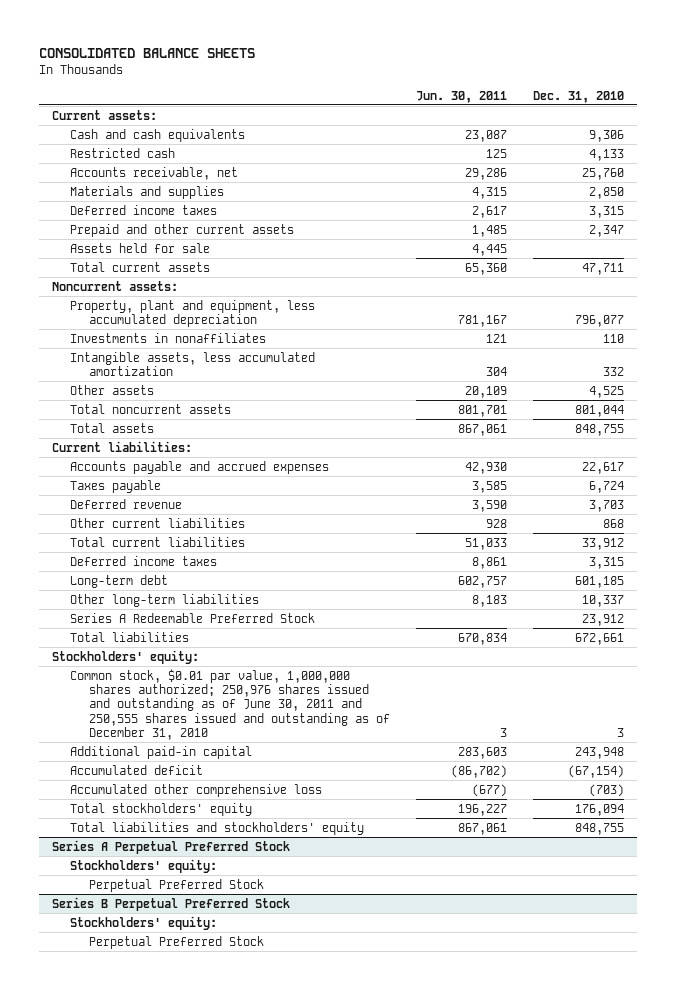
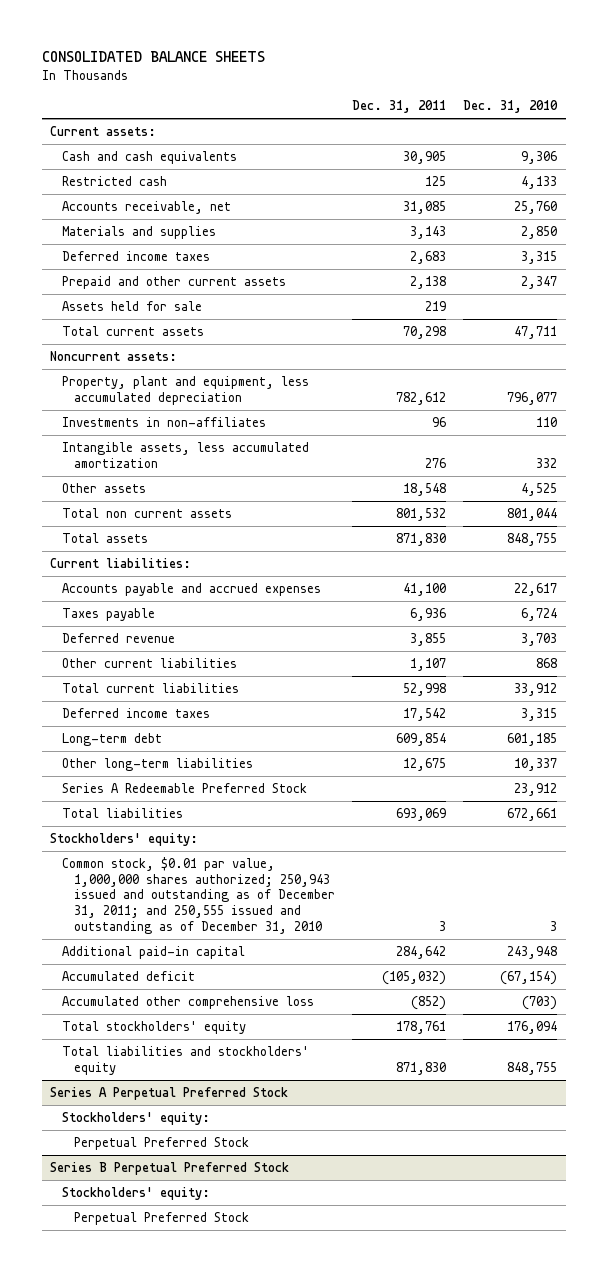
- | Jun. 30, 2011 | Dec. 31, 2010
+ | Dec. 31, 2011 | Dec. 31, 2010
- Investments in nonaffiliates | 121 | 110
+ Investments in non-affiliates | 96 | 110
- Total noncurrent assets | 801,701 | 801,044
+ Total non current assets | 801,532 | 801,044
- Common stock, $0.01 par value, 1,000,000 shares authorized; 250,976 shares issued and outstanding as of June 30, 2011 and 250,555 shares issued and outstanding as of December 31, 2010 | 3 | 3
+ Common stock, $0.01 par value, 1,000,000 shares authorized; 250,943 issued and outstanding as of December 31, 2011; and 250,555 issued and outstanding as of December 31, 2010 | 3 | 3

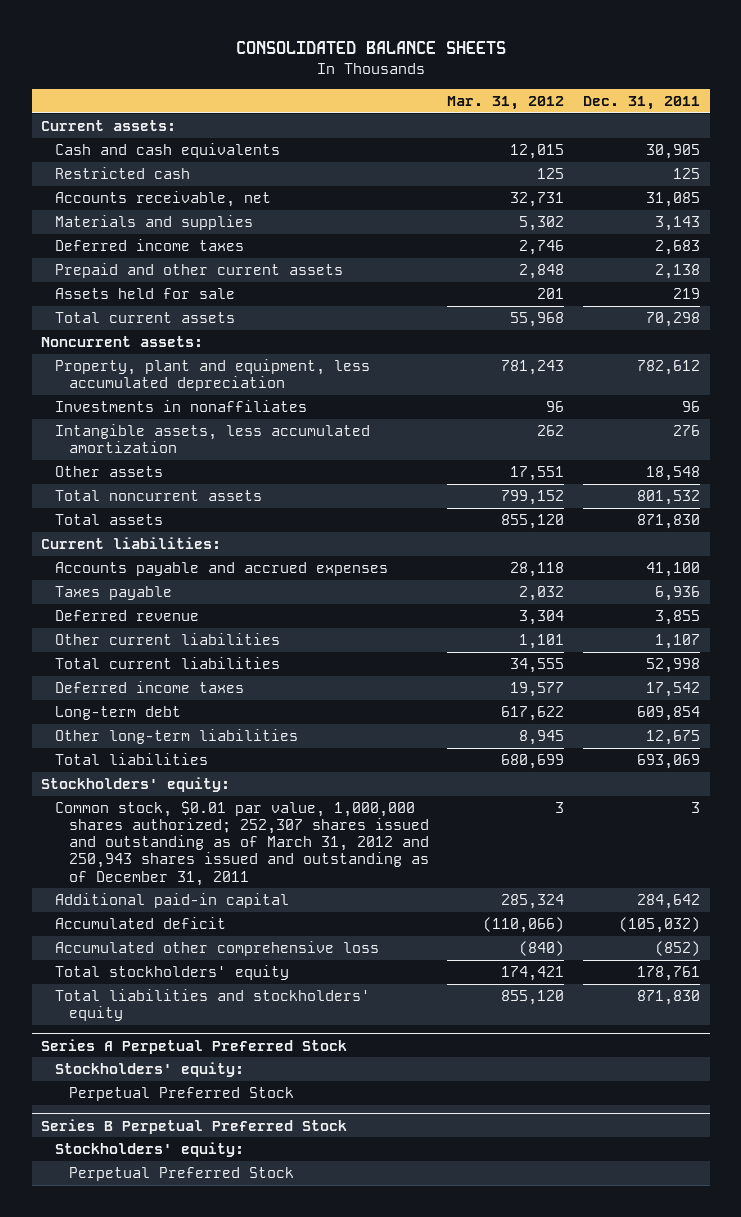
- | Dec. 31, 2011 | Dec. 31, 2010
+ | Mar. 31, 2012 | Dec. 31, 2011
- Investments in non-affiliates | 96 | 110
+ Investments in nonaffiliates | 96 | 96
- Total non current assets | 801,532 | 801,044
+ Total noncurrent assets | 799,152 | 801,532
- Series A Redeemable Preferred Stock | | 23,912
- Common stock, $0.01 par value, 1,000,000 shares authorized; 250,943 issued and outstanding as of December 31, 2011; and 250,555 issued and outstanding as of December 31, 2010 | 3 | 3
+ Common stock, $0.01 par value, 1,000,000 shares authorized; 252,307 shares issued and outstanding as of March 31, 2012 and 250,943 shares issued and outstanding as of December 31, 2011 | 3 | 3

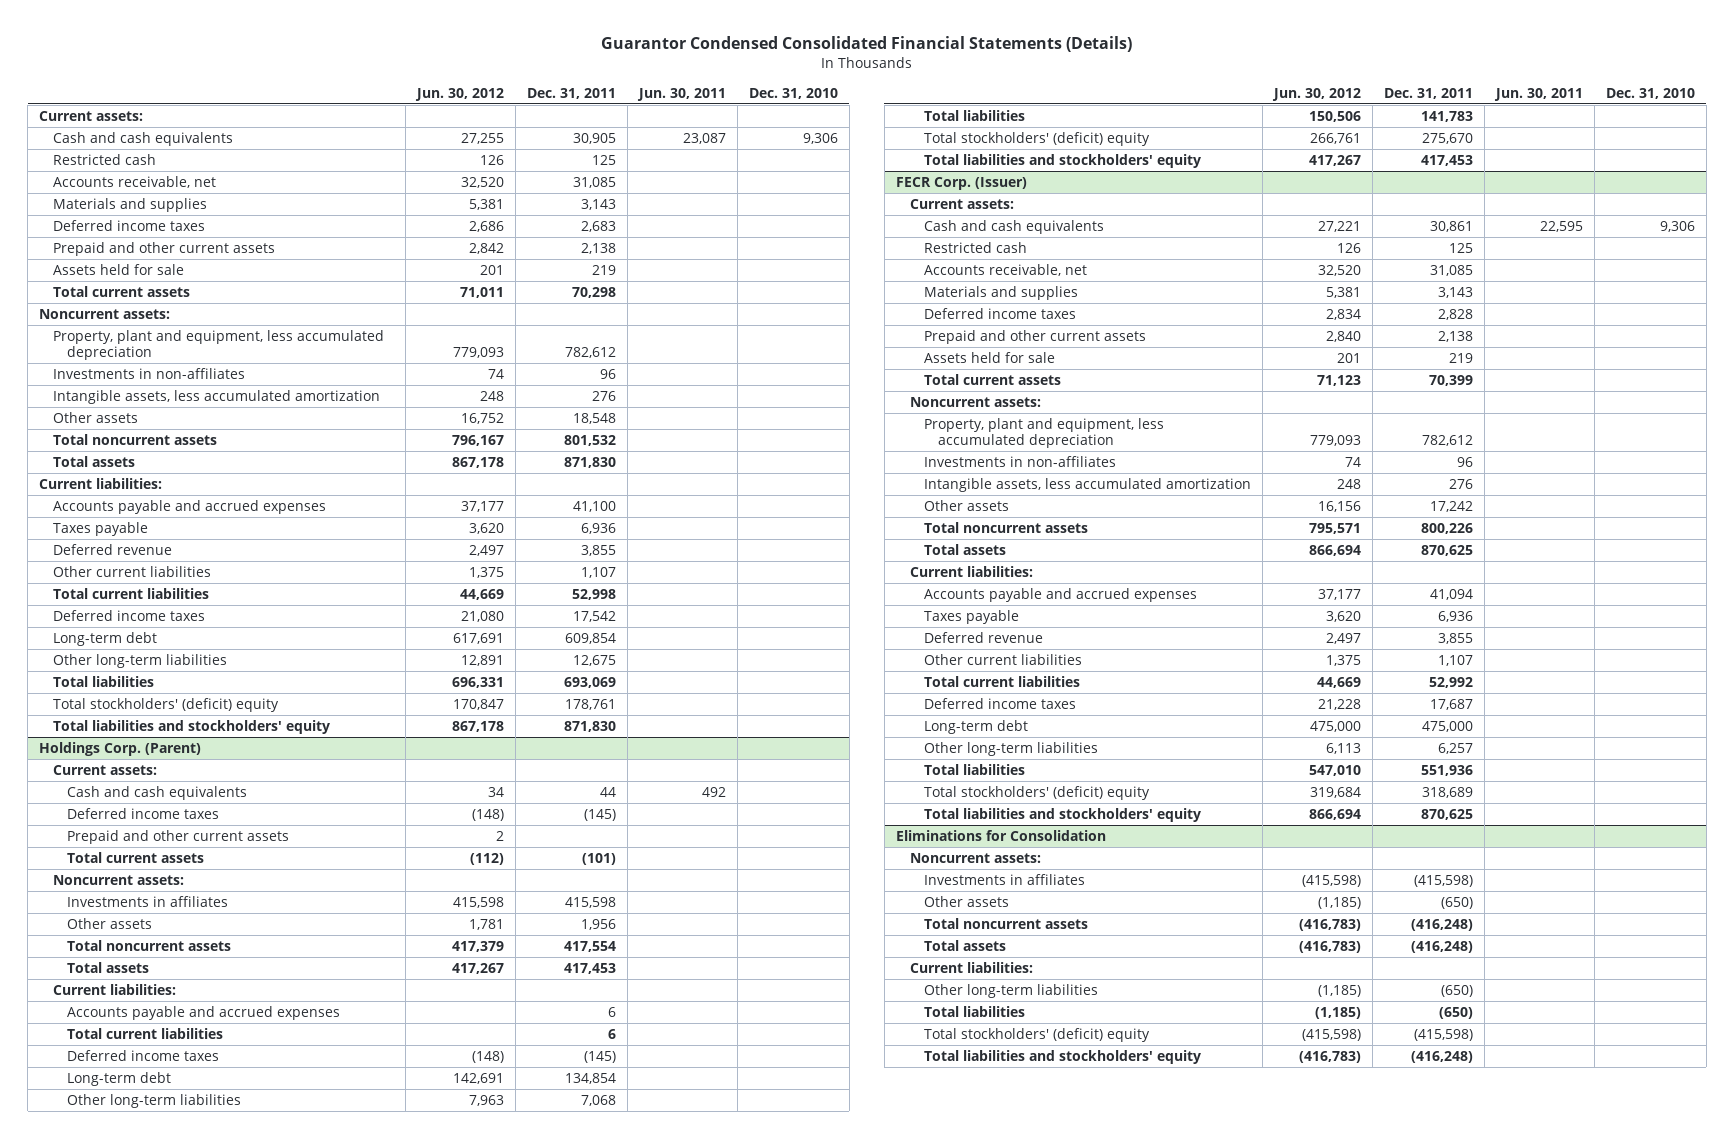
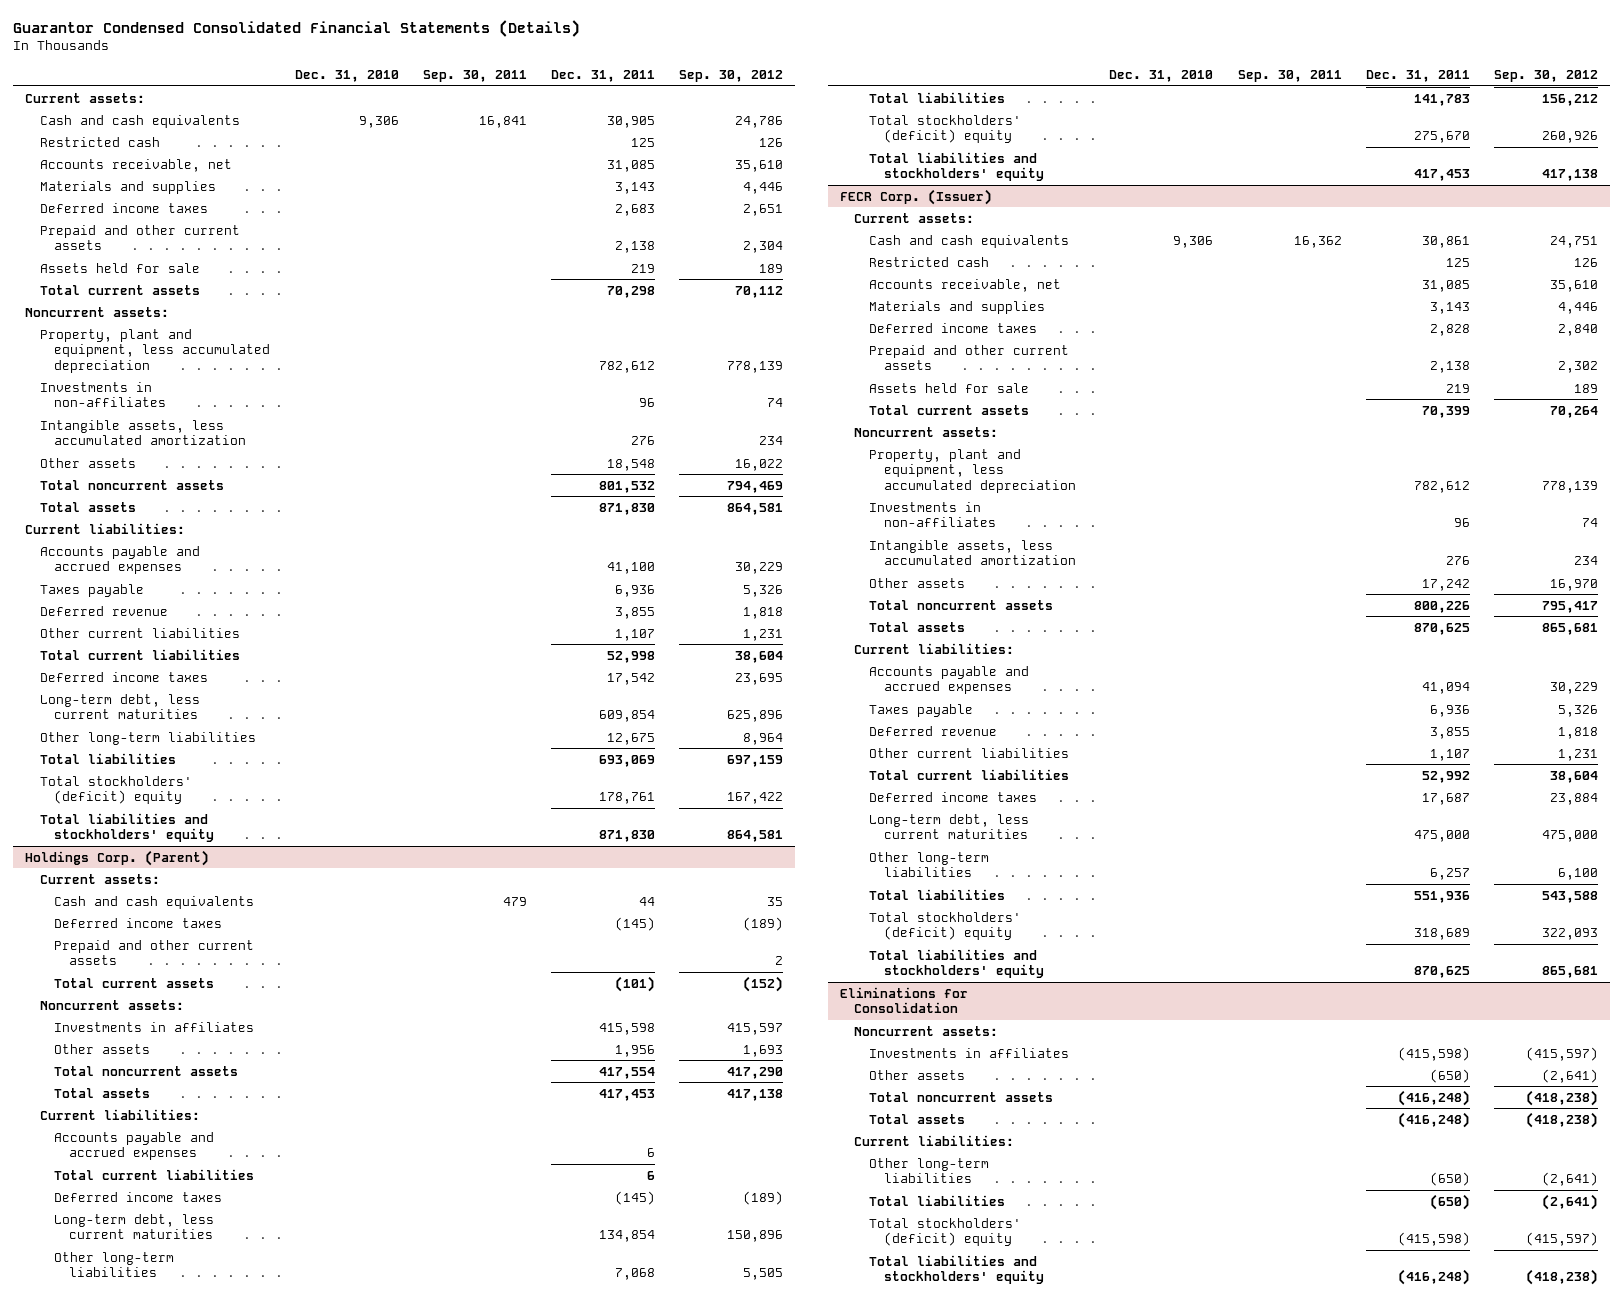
- | Jun. 30, 2012 | Dec. 31, 2011 | Jun. 30, 2011 | Dec. 31, 2010
+ | Dec. 31, 2010 | Sep. 30, 2011 | Dec. 31, 2011 | Sep. 30, 2012
- Long-term debt | 617,691 | 609,854 | |
+ Long-term debt, less current maturities | | | 609,854 | 625,896
@ Holdings Corp. (Parent)
- Long-term debt | 142,691 | 134,854 | |
+ Long-term debt, less current maturities | | | 134,854 | 150,896
@ FECR Corp. (Issuer)
- Long-term debt | 475,000 | 475,000 | |
+ Long-term debt, less current maturities | | | 475,000 | 475,000

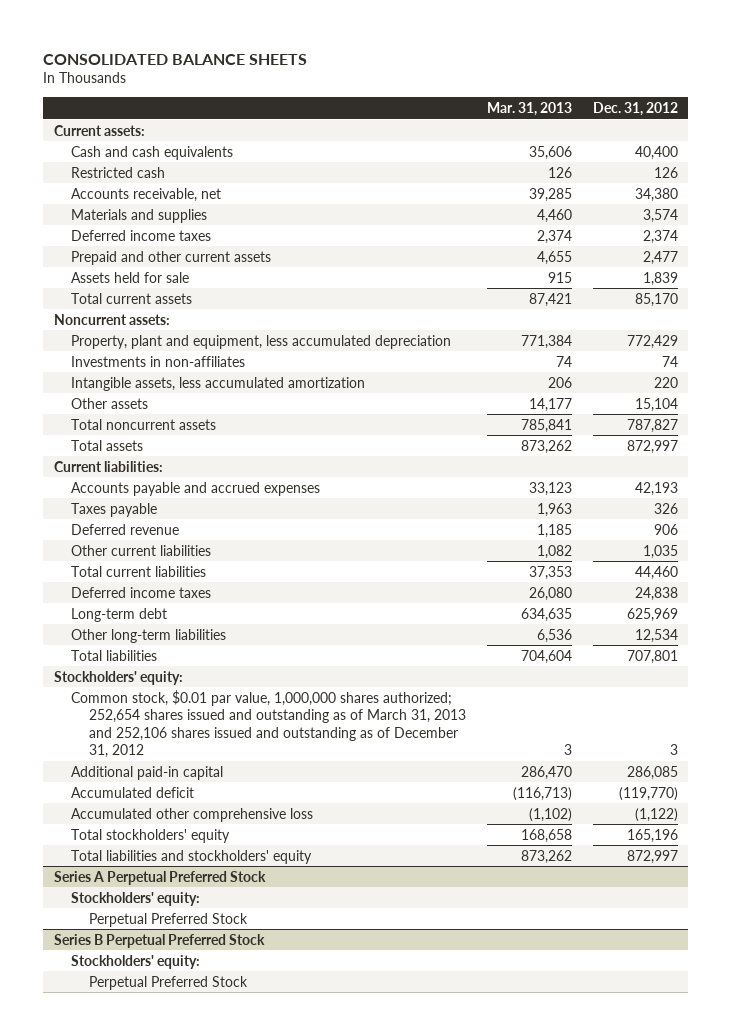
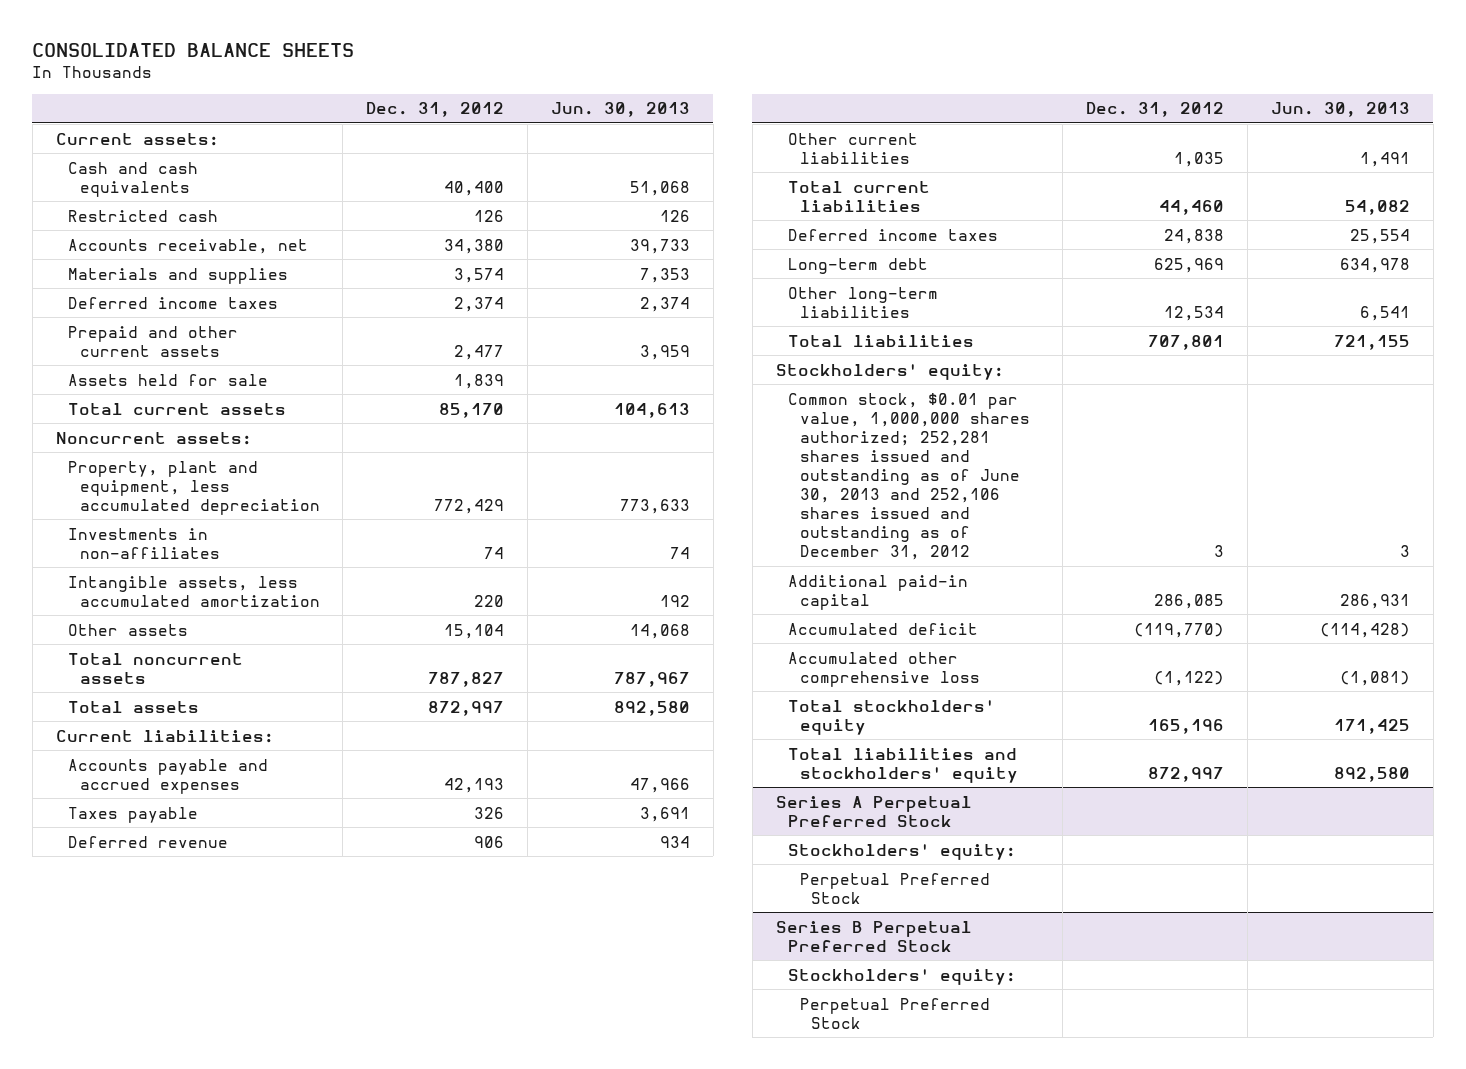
- | Mar. 31, 2013 | Dec. 31, 2012
+ | Dec. 31, 2012 | Jun. 30, 2013
- Common stock, $0.01 par value, 1,000,000 shares authorized; 252,654 shares issued and outstanding as of March 31, 2013 and 252,106 shares issued and outstanding as of December 31, 2012 | 3 | 3
+ Common stock, $0.01 par value, 1,000,000 shares authorized; 252,281 shares issued and outstanding as of June 30, 2013 and 252,106 shares issued and outstanding as of December 31, 2012 | 3 | 3

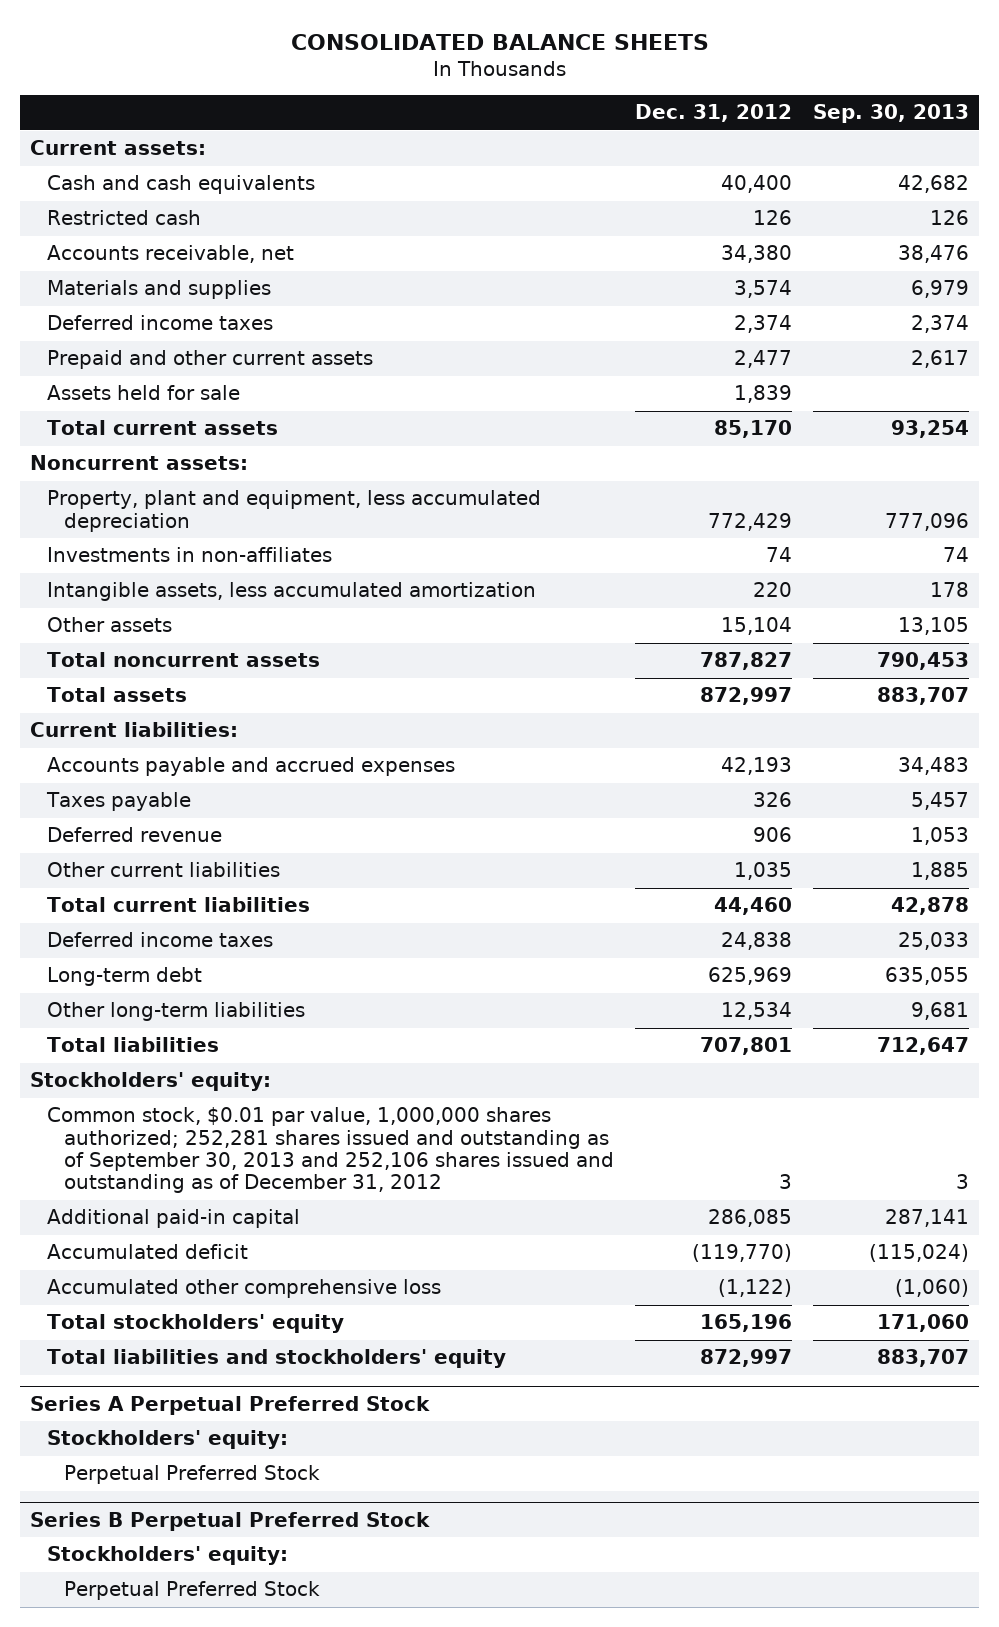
- | Dec. 31, 2012 | Jun. 30, 2013
+ | Dec. 31, 2012 | Sep. 30, 2013
- Common stock, $0.01 par value, 1,000,000 shares authorized; 252,281 shares issued and outstanding as of June 30, 2013 and 252,106 shares issued and outstanding as of December 31, 2012 | 3 | 3
+ Common stock, $0.01 par value, 1,000,000 shares authorized; 252,281 shares issued and outstanding as of September 30, 2013 and 252,106 shares issued and outstanding as of December 31, 2012 | 3 | 3

